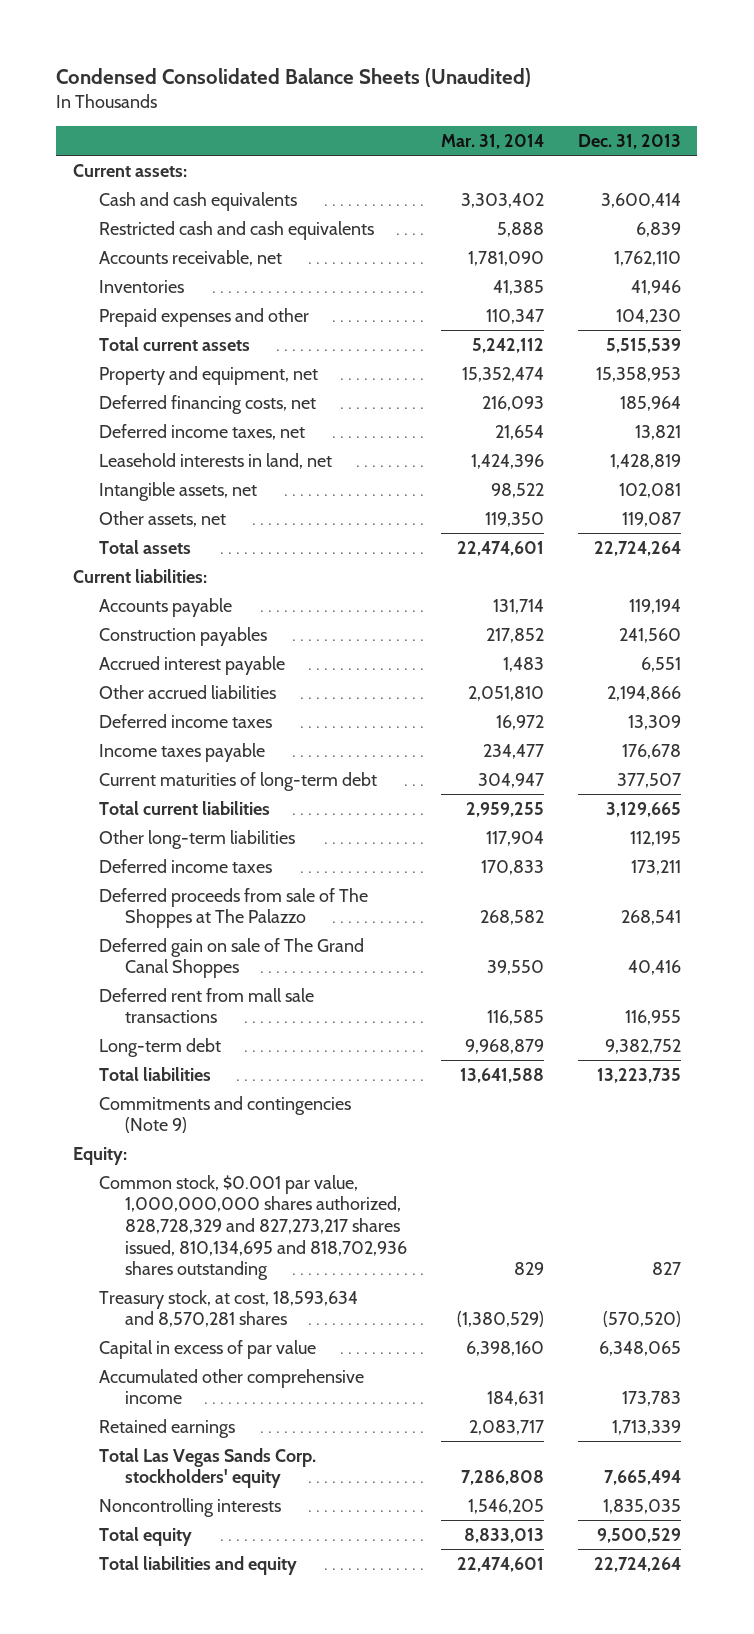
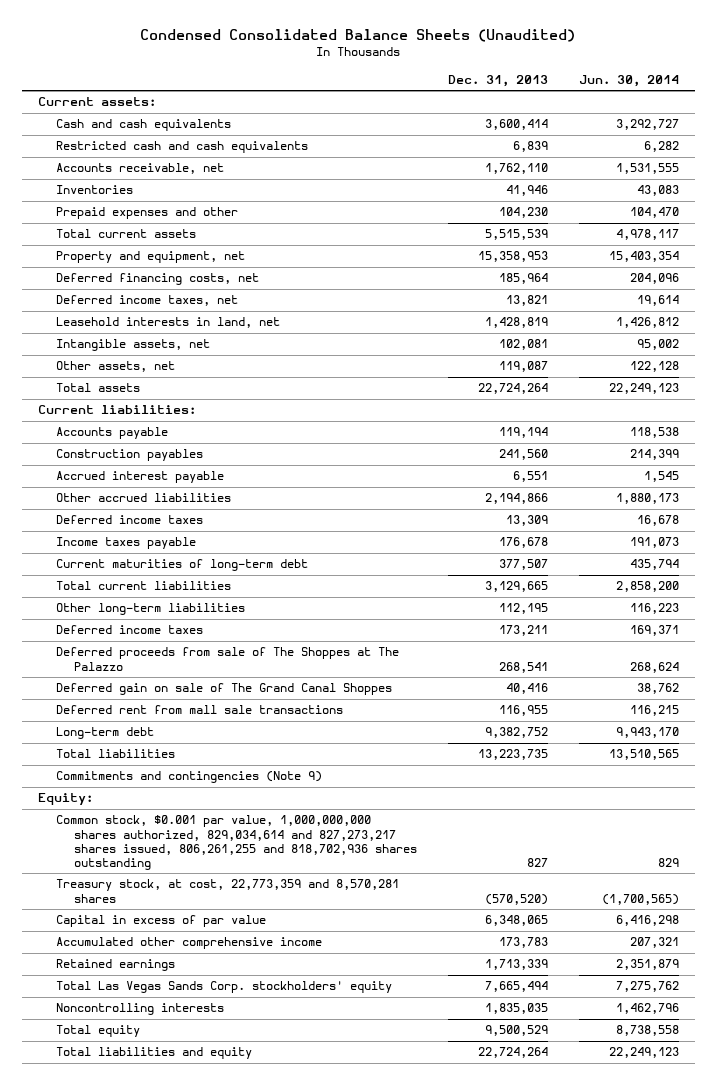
- | Mar. 31, 2014 | Dec. 31, 2013
+ | Dec. 31, 2013 | Jun. 30, 2014
- Common stock, $0.001 par value, 1,000,000,000 shares authorized, 828,728,329 and 827,273,217 shares issued, 810,134,695 and 818,702,936 shares outstanding | 829 | 827
- Treasury stock, at cost, 18,593,634 and 8,570,281 shares | (1,380,529) | (570,520)
+ Common stock, $0.001 par value, 1,000,000,000 shares authorized, 829,034,614 and 827,273,217 shares issued, 806,261,255 and 818,702,936 shares outstanding | 827 | 829
+ Treasury stock, at cost, 22,773,359 and 8,570,281 shares | (570,520) | (1,700,565)

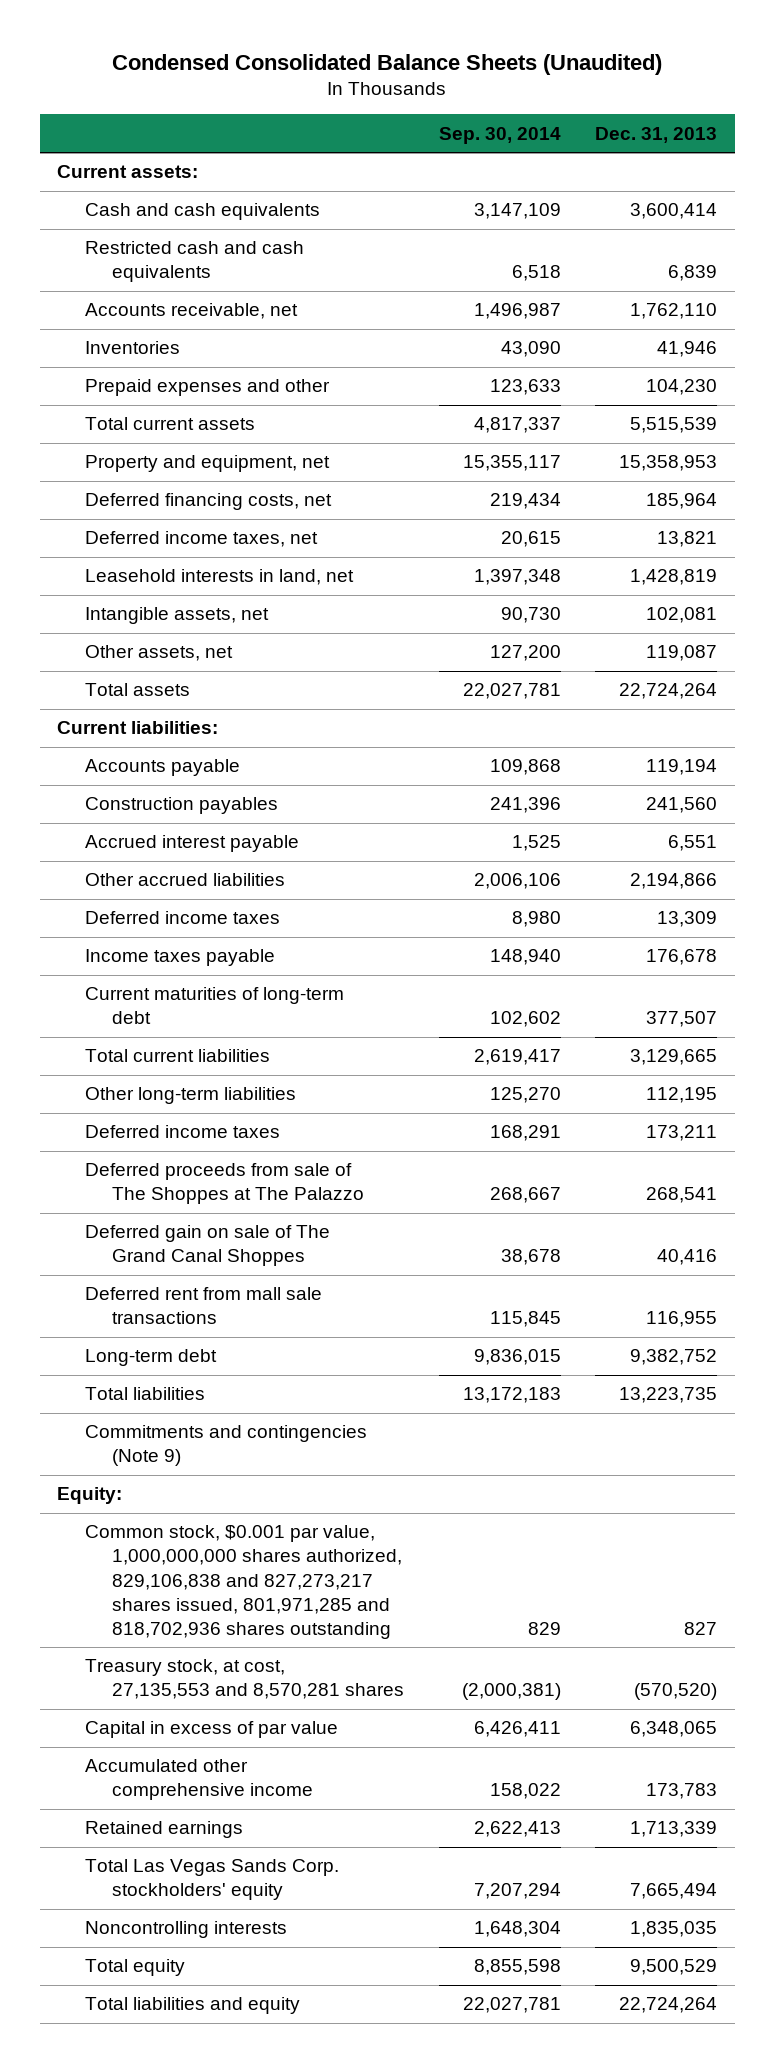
- | Dec. 31, 2013 | Jun. 30, 2014
+ | Sep. 30, 2014 | Dec. 31, 2013
- Common stock, $0.001 par value, 1,000,000,000 shares authorized, 829,034,614 and 827,273,217 shares issued, 806,261,255 and 818,702,936 shares outstanding | 827 | 829
- Treasury stock, at cost, 22,773,359 and 8,570,281 shares | (570,520) | (1,700,565)
+ Common stock, $0.001 par value, 1,000,000,000 shares authorized, 829,106,838 and 827,273,217 shares issued, 801,971,285 and 818,702,936 shares outstanding | 829 | 827
+ Treasury stock, at cost, 27,135,553 and 8,570,281 shares | (2,000,381) | (570,520)

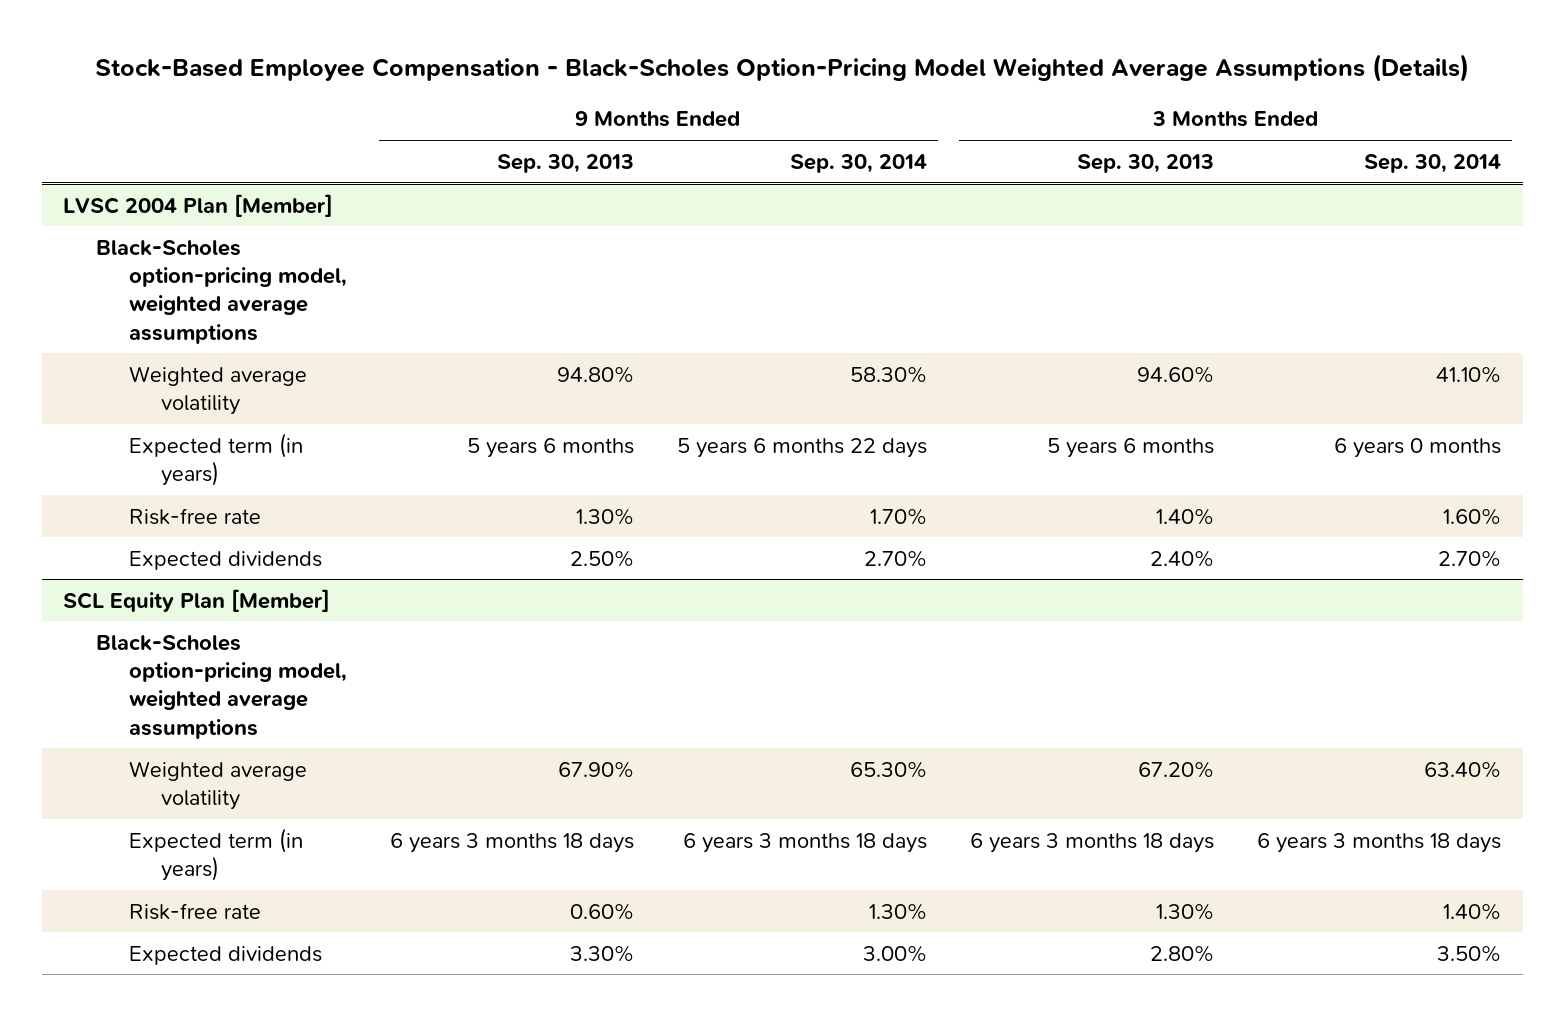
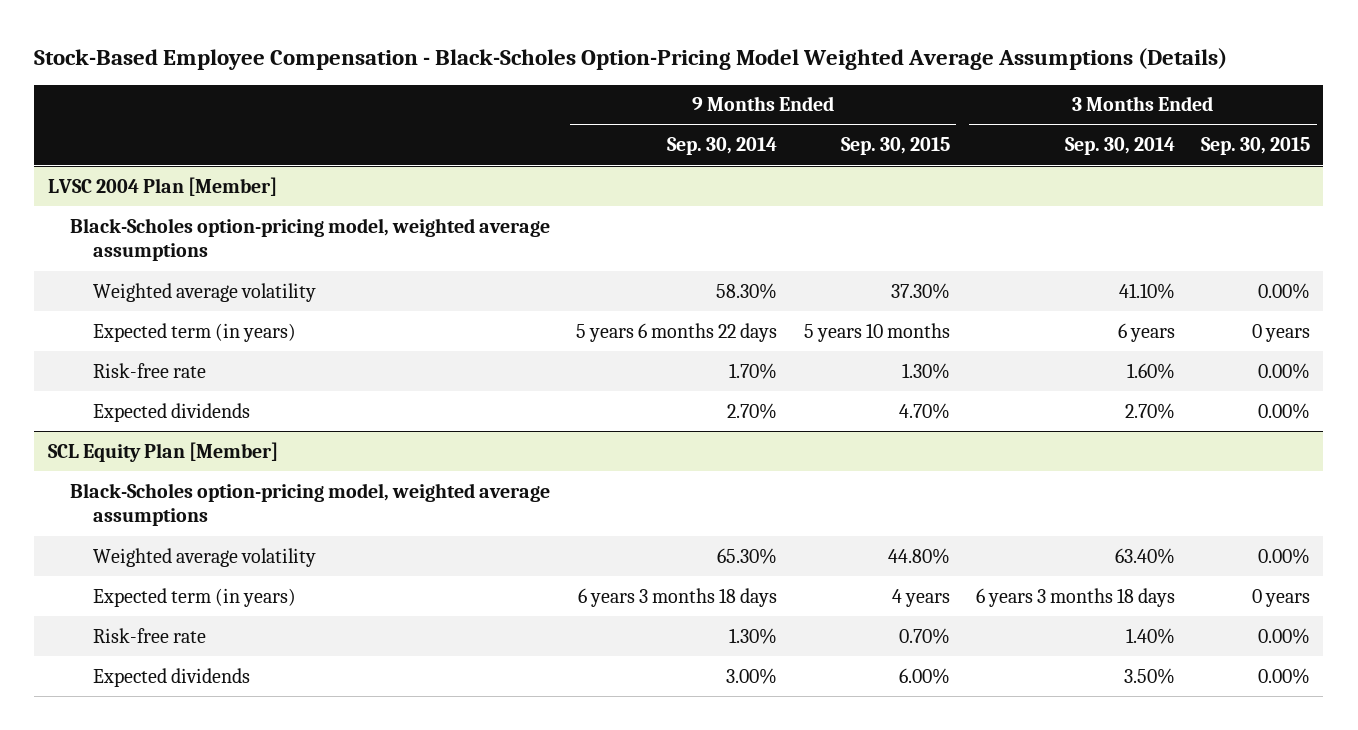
- | 9 Months Ended Sep. 30, 2013 | 9 Months Ended Sep. 30, 2014 | 3 Months Ended Sep. 30, 2013 | 3 Months Ended Sep. 30, 2014
+ | 9 Months Ended Sep. 30, 2014 | 9 Months Ended Sep. 30, 2015 | 3 Months Ended Sep. 30, 2014 | 3 Months Ended Sep. 30, 2015
@ LVSC 2004 Plan [Member]
- Expected term (in years) | 5 years 6 months | 5 years 6 months 22 days | 5 years 6 months | 6 years 0 months
+ Expected term (in years) | 5 years 6 months 22 days | 5 years 10 months | 6 years | 0 years

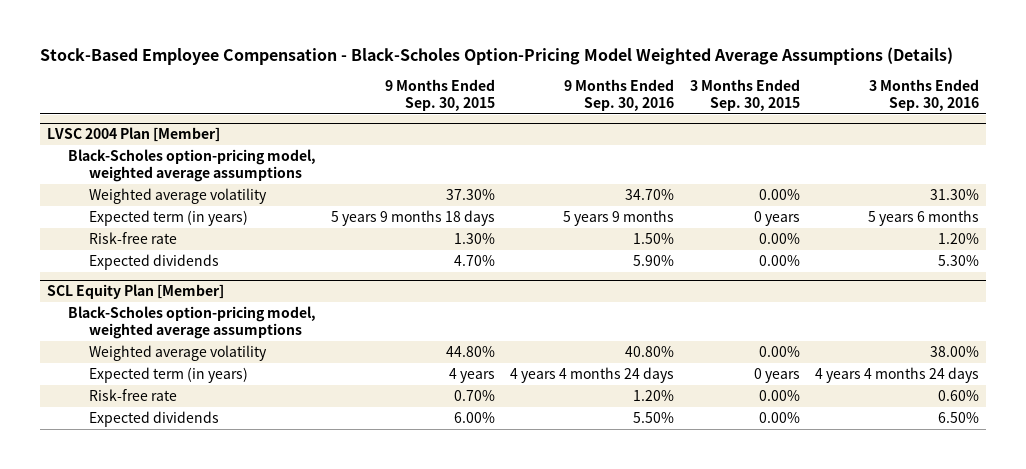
- | 9 Months Ended Sep. 30, 2014 | 9 Months Ended Sep. 30, 2015 | 3 Months Ended Sep. 30, 2014 | 3 Months Ended Sep. 30, 2015
+ | 9 Months Ended Sep. 30, 2015 | 9 Months Ended Sep. 30, 2016 | 3 Months Ended Sep. 30, 2015 | 3 Months Ended Sep. 30, 2016
@ LVSC 2004 Plan [Member]
- Expected term (in years) | 5 years 6 months 22 days | 5 years 10 months | 6 years | 0 years
+ Expected term (in years) | 5 years 9 months 18 days | 5 years 9 months | 0 years | 5 years 6 months

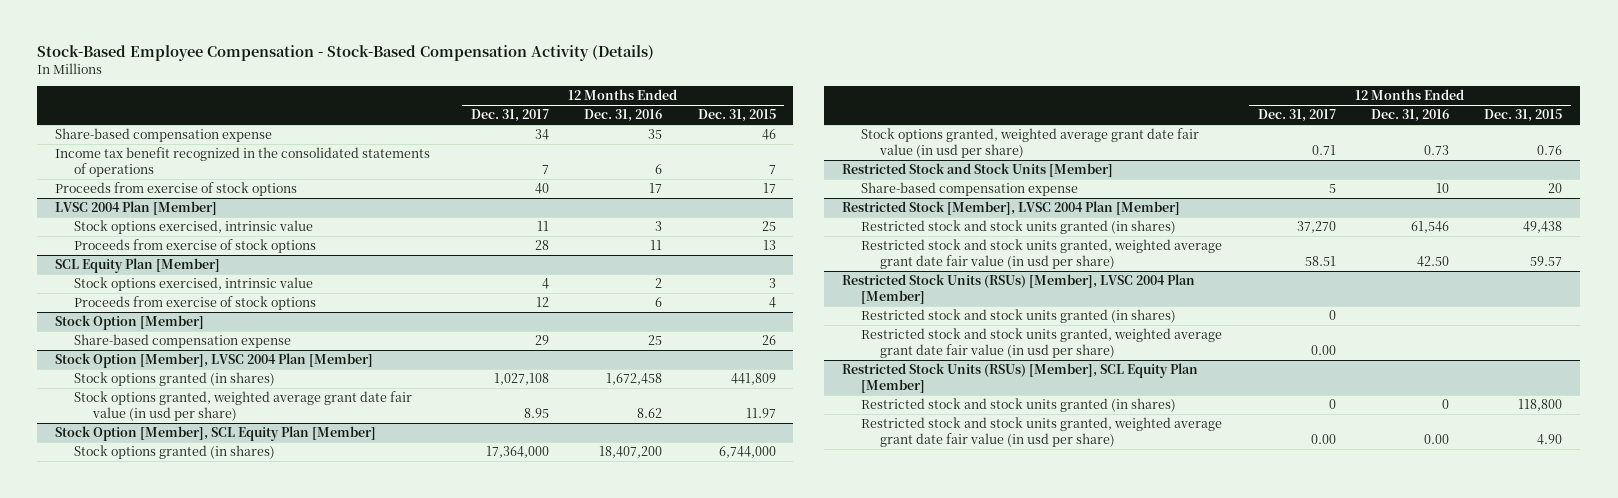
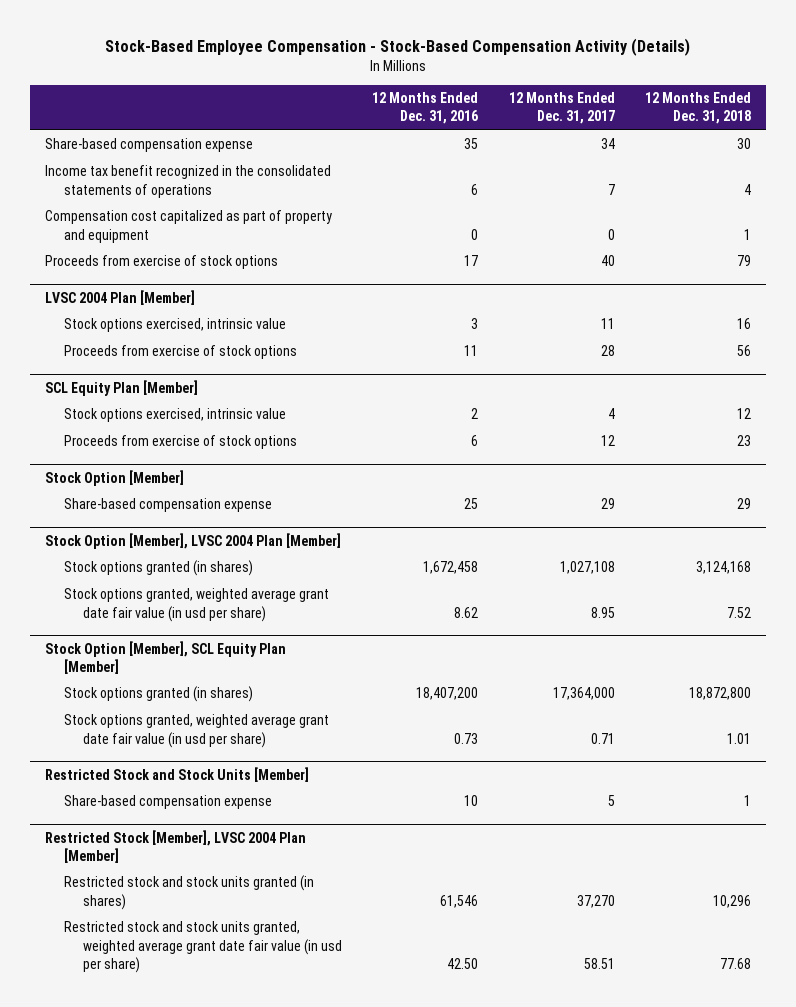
- | 12 Months Ended Dec. 31, 2017 | 12 Months Ended Dec. 31, 2016 | 12 Months Ended Dec. 31, 2015
+ | 12 Months Ended Dec. 31, 2016 | 12 Months Ended Dec. 31, 2017 | 12 Months Ended Dec. 31, 2018
+ Compensation cost capitalized as part of property and equipment | 0 | 0 | 1
- Restricted Stock Units (RSUs) [Member], LVSC 2004 Plan [Member]
- Restricted stock and stock units granted (in shares) | 0 | |
- Restricted stock and stock units granted, weighted average grant date fair value (in usd per share) | 0.00 | |
- Restricted Stock Units (RSUs) [Member], SCL Equity Plan [Member]
- Restricted stock and stock units granted (in shares) | 0 | 0 | 118,800
- Restricted stock and stock units granted, weighted average grant date fair value (in usd per share) | 0.00 | 0.00 | 4.90

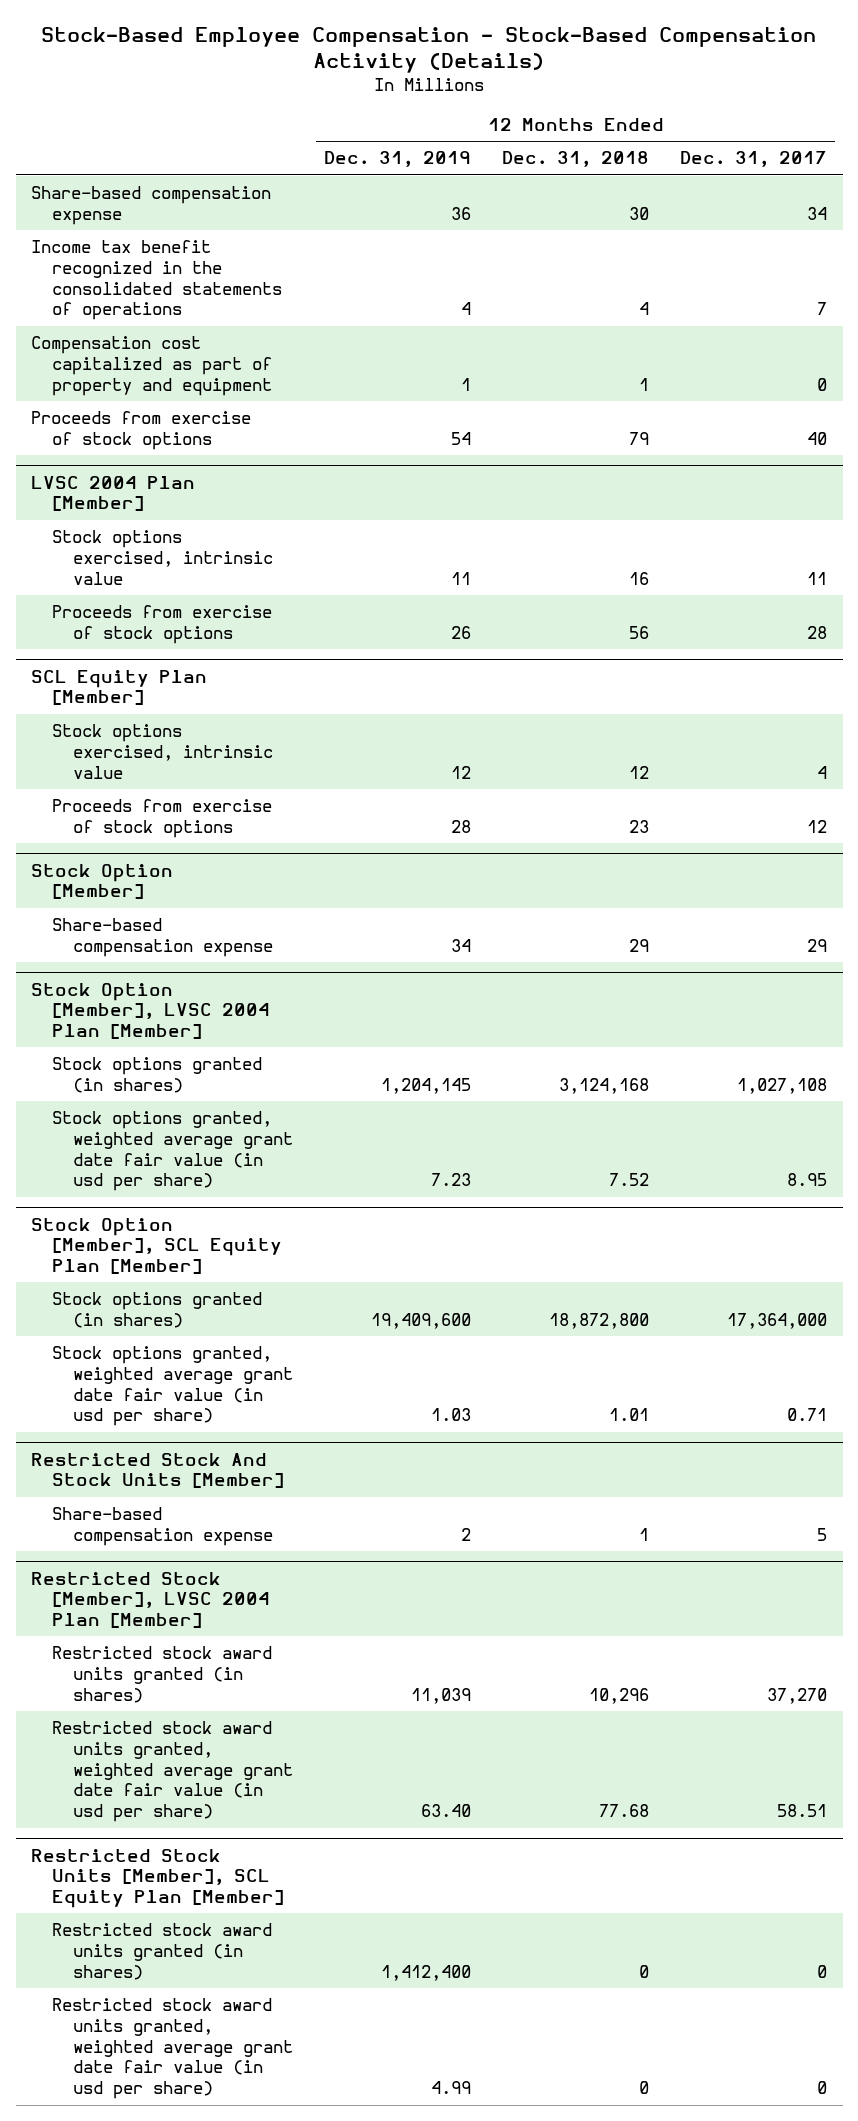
- | 12 Months Ended Dec. 31, 2016 | 12 Months Ended Dec. 31, 2017 | 12 Months Ended Dec. 31, 2018
+ | 12 Months Ended Dec. 31, 2019 | 12 Months Ended Dec. 31, 2018 | 12 Months Ended Dec. 31, 2017
- Restricted Stock and Stock Units [Member]
+ Restricted Stock And Stock Units [Member]
@ Restricted Stock [Member], LVSC 2004 Plan [Member]
- Restricted stock and stock units granted (in shares) | 61,546 | 37,270 | 10,296
- Restricted stock and stock units granted, weighted average grant date fair value (in usd per share) | 42.50 | 58.51 | 77.68
+ Restricted stock award units granted (in shares) | 11,039 | 10,296 | 37,270
+ Restricted stock award units granted, weighted average grant date fair value (in usd per share) | 63.40 | 77.68 | 58.51
+ Restricted Stock Units [Member], SCL Equity Plan [Member]
+ Restricted stock award units granted (in shares) | 1,412,400 | 0 | 0
+ Restricted stock award units granted, weighted average grant date fair value (in usd per share) | 4.99 | 0 | 0

